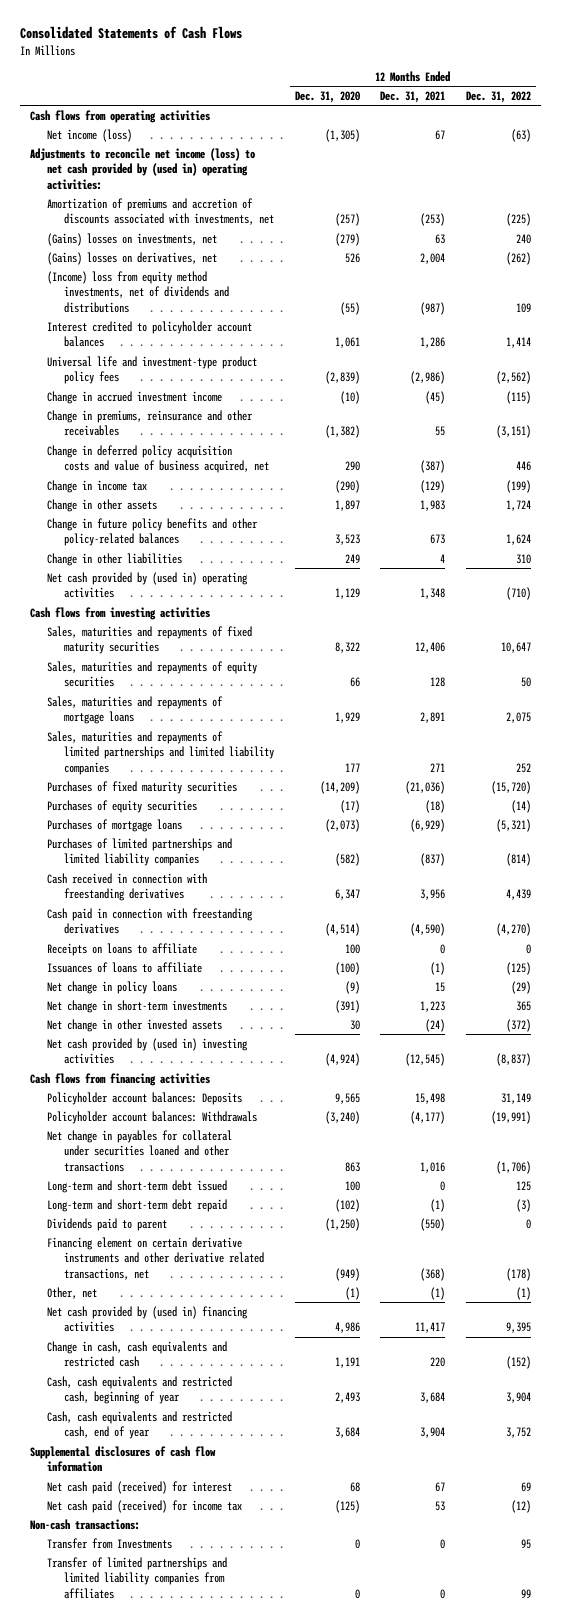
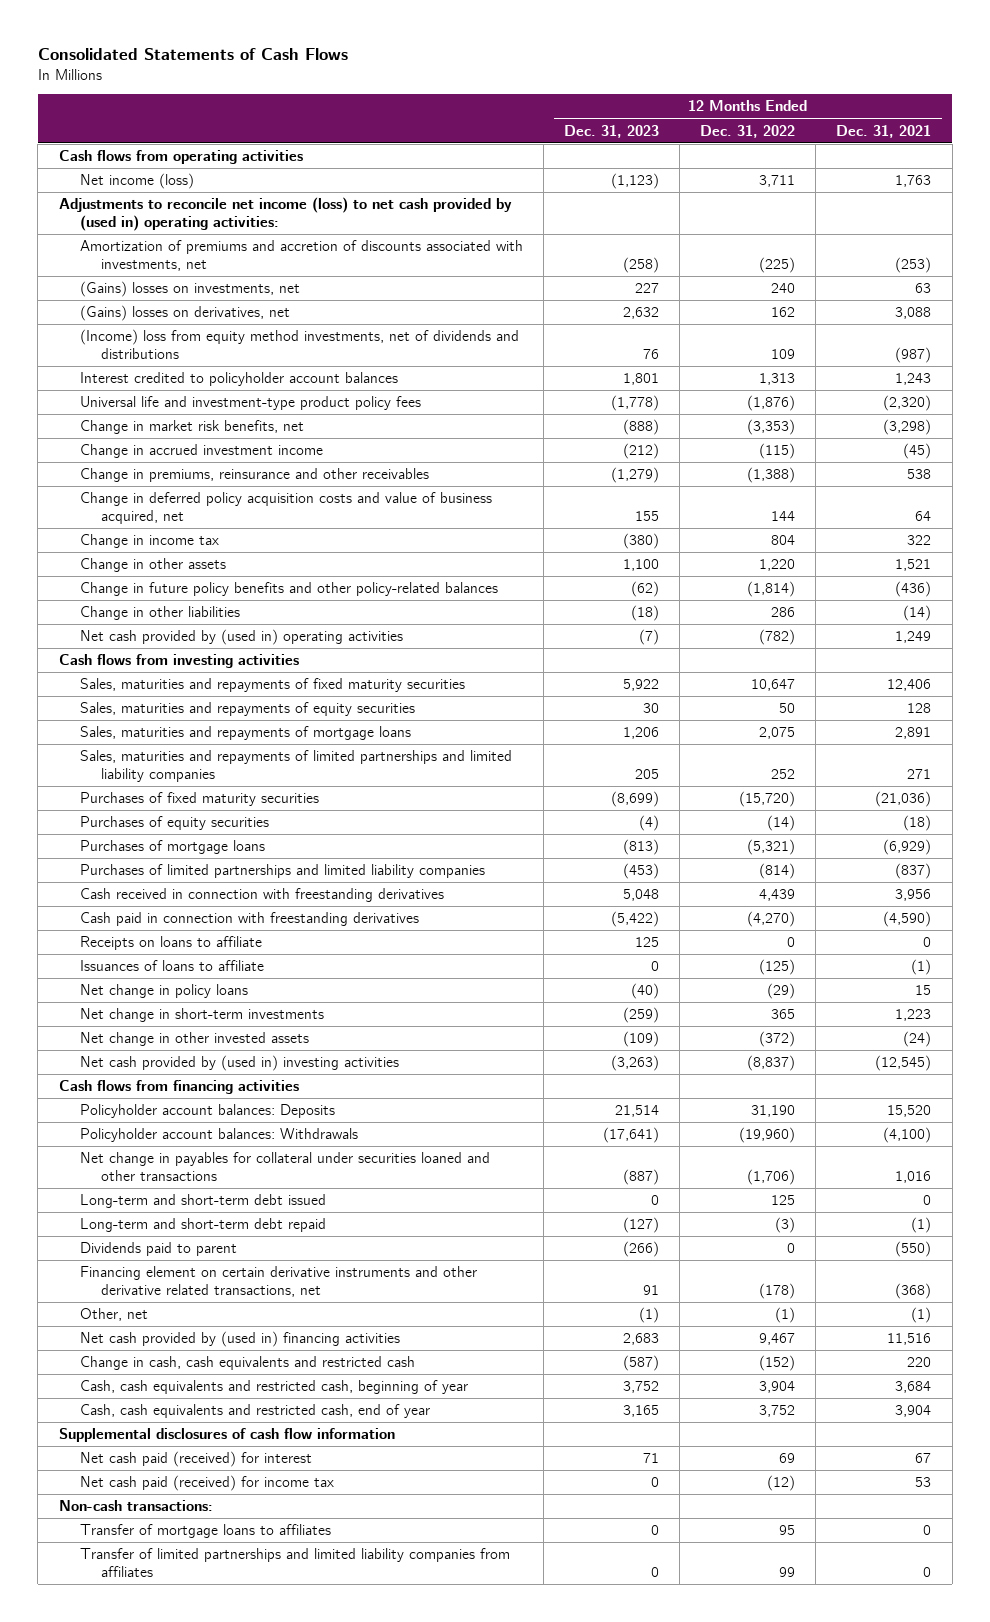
- | 12 Months Ended Dec. 31, 2020 | 12 Months Ended Dec. 31, 2021 | 12 Months Ended Dec. 31, 2022
+ | 12 Months Ended Dec. 31, 2023 | 12 Months Ended Dec. 31, 2022 | 12 Months Ended Dec. 31, 2021
- Net income (loss) | (1,305) | 67 | (63)
+ Net income (loss) | (1,123) | 3,711 | 1,763
- (Gains) losses on derivatives, net | 526 | 2,004 | (262)
+ (Gains) losses on derivatives, net | 2,632 | 162 | 3,088
- Interest credited to policyholder account balances | 1,061 | 1,286 | 1,414
- Universal life and investment-type product policy fees | (2,839) | (2,986) | (2,562)
+ Interest credited to policyholder account balances | 1,801 | 1,313 | 1,243
+ Universal life and investment-type product policy fees | (1,778) | (1,876) | (2,320)
+ Change in market risk benefits, net | (888) | (3,353) | (3,298)
- Change in premiums, reinsurance and other receivables | (1,382) | 55 | (3,151)
- Change in deferred policy acquisition costs and value of business acquired, net | 290 | (387) | 446
- Change in income tax | (290) | (129) | (199)
- Change in other assets | 1,897 | 1,983 | 1,724
- Change in future policy benefits and other policy-related balances | 3,523 | 673 | 1,624
- Change in other liabilities | 249 | 4 | 310
- Net cash provided by (used in) operating activities | 1,129 | 1,348 | (710)
+ Change in premiums, reinsurance and other receivables | (1,279) | (1,388) | 538
+ Change in deferred policy acquisition costs and value of business acquired, net | 155 | 144 | 64
+ Change in income tax | (380) | 804 | 322
+ Change in other assets | 1,100 | 1,220 | 1,521
+ Change in future policy benefits and other policy-related balances | (62) | (1,814) | (436)
+ Change in other liabilities | (18) | 286 | (14)
+ Net cash provided by (used in) operating activities | (7) | (782) | 1,249
- Policyholder account balances: Deposits | 9,565 | 15,498 | 31,149
- Policyholder account balances: Withdrawals | (3,240) | (4,177) | (19,991)
+ Policyholder account balances: Deposits | 21,514 | 31,190 | 15,520
+ Policyholder account balances: Withdrawals | (17,641) | (19,960) | (4,100)
- Net cash provided by (used in) financing activities | 4,986 | 11,417 | 9,395
+ Net cash provided by (used in) financing activities | 2,683 | 9,467 | 11,516
- Transfer from Investments | 0 | 0 | 95
+ Transfer of mortgage loans to affiliates | 0 | 95 | 0

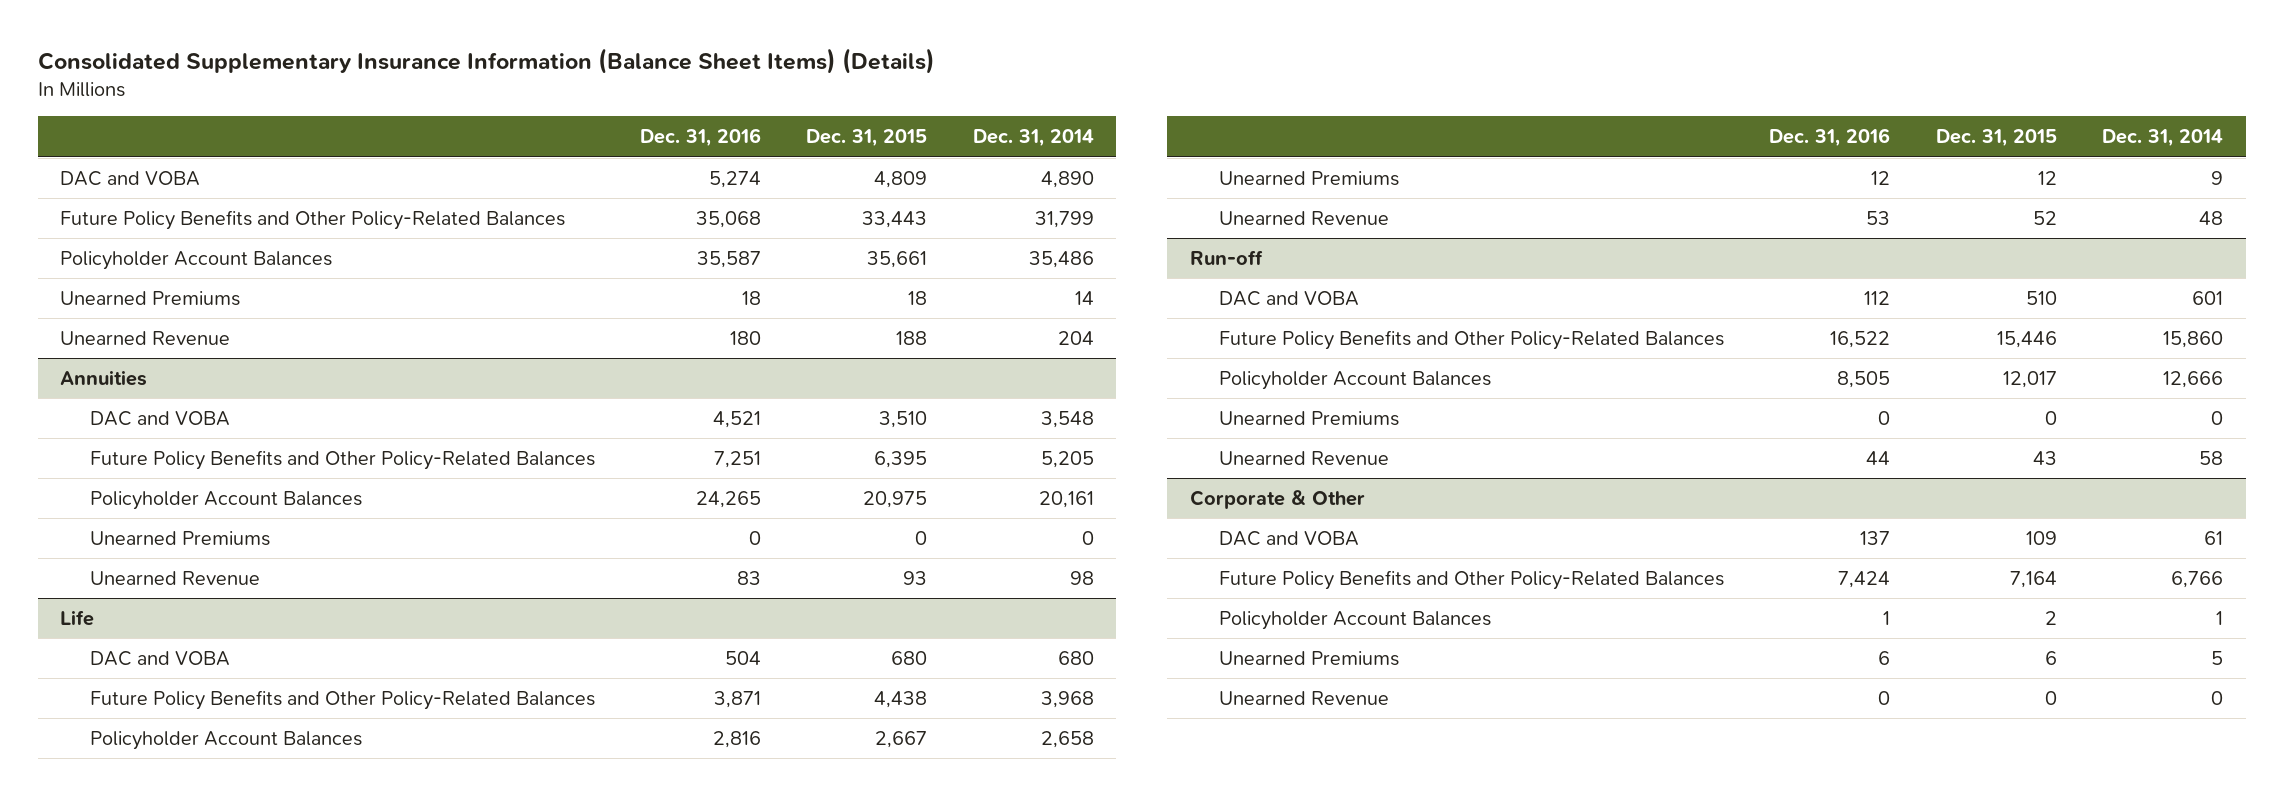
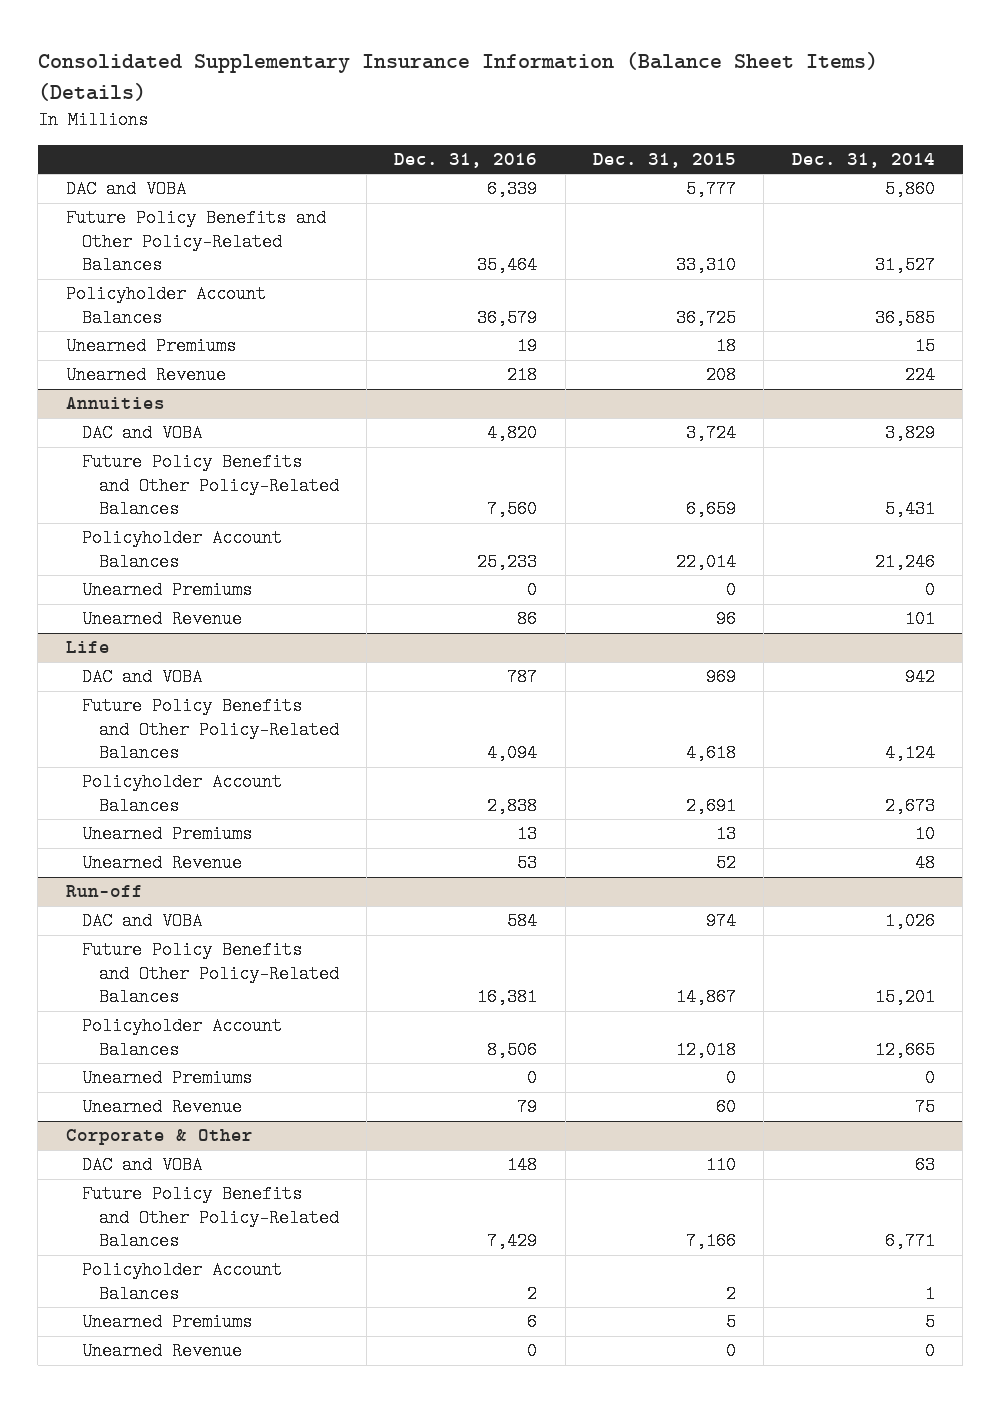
- DAC and VOBA | 5,274 | 4,809 | 4,890
- Future Policy Benefits and Other Policy-Related Balances | 35,068 | 33,443 | 31,799
- Policyholder Account Balances | 35,587 | 35,661 | 35,486
- Unearned Premiums | 18 | 18 | 14
- Unearned Revenue | 180 | 188 | 204
+ DAC and VOBA | 6,339 | 5,777 | 5,860
+ Future Policy Benefits and Other Policy-Related Balances | 35,464 | 33,310 | 31,527
+ Policyholder Account Balances | 36,579 | 36,725 | 36,585
+ Unearned Premiums | 19 | 18 | 15
+ Unearned Revenue | 218 | 208 | 224
@ Annuities
- DAC and VOBA | 4,521 | 3,510 | 3,548
- Future Policy Benefits and Other Policy-Related Balances | 7,251 | 6,395 | 5,205
- Policyholder Account Balances | 24,265 | 20,975 | 20,161
+ DAC and VOBA | 4,820 | 3,724 | 3,829
+ Future Policy Benefits and Other Policy-Related Balances | 7,560 | 6,659 | 5,431
+ Policyholder Account Balances | 25,233 | 22,014 | 21,246
- Unearned Revenue | 83 | 93 | 98
+ Unearned Revenue | 86 | 96 | 101
@ Life
- DAC and VOBA | 504 | 680 | 680
- Future Policy Benefits and Other Policy-Related Balances | 3,871 | 4,438 | 3,968
- Policyholder Account Balances | 2,816 | 2,667 | 2,658
- Unearned Premiums | 12 | 12 | 9
+ DAC and VOBA | 787 | 969 | 942
+ Future Policy Benefits and Other Policy-Related Balances | 4,094 | 4,618 | 4,124
+ Policyholder Account Balances | 2,838 | 2,691 | 2,673
+ Unearned Premiums | 13 | 13 | 10
@ Run-off
- DAC and VOBA | 112 | 510 | 601
- Future Policy Benefits and Other Policy-Related Balances | 16,522 | 15,446 | 15,860
- Policyholder Account Balances | 8,505 | 12,017 | 12,666
+ DAC and VOBA | 584 | 974 | 1,026
+ Future Policy Benefits and Other Policy-Related Balances | 16,381 | 14,867 | 15,201
+ Policyholder Account Balances | 8,506 | 12,018 | 12,665
- Unearned Revenue | 44 | 43 | 58
+ Unearned Revenue | 79 | 60 | 75
@ Corporate & Other
- DAC and VOBA | 137 | 109 | 61
- Future Policy Benefits and Other Policy-Related Balances | 7,424 | 7,164 | 6,766
- Policyholder Account Balances | 1 | 2 | 1
- Unearned Premiums | 6 | 6 | 5
+ DAC and VOBA | 148 | 110 | 63
+ Future Policy Benefits and Other Policy-Related Balances | 7,429 | 7,166 | 6,771
+ Policyholder Account Balances | 2 | 2 | 1
+ Unearned Premiums | 6 | 5 | 5

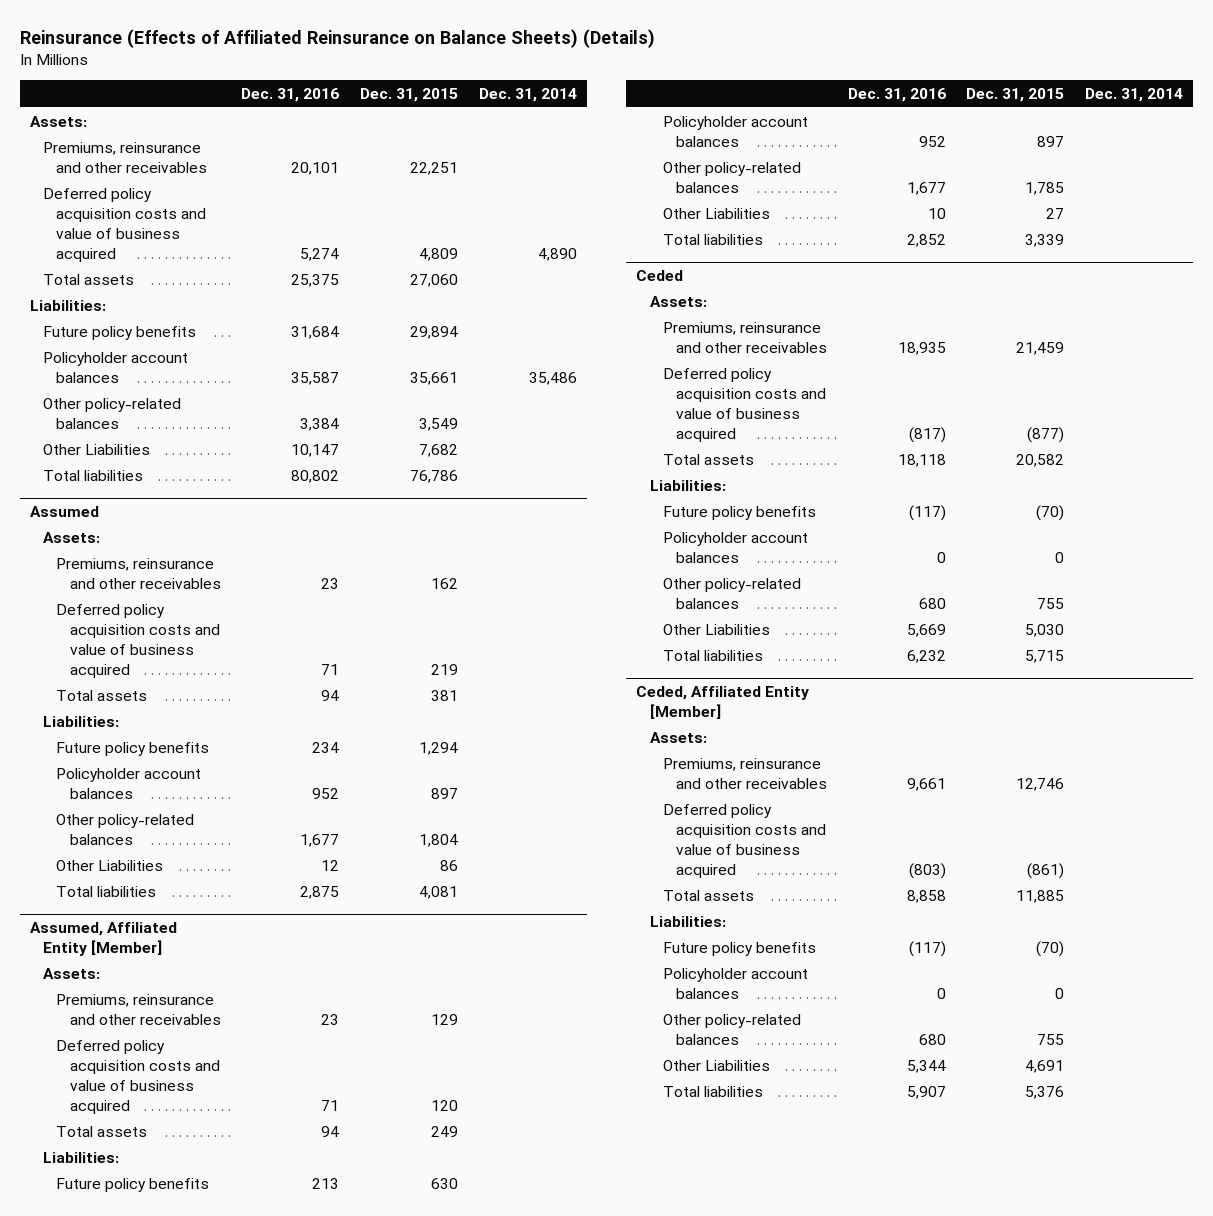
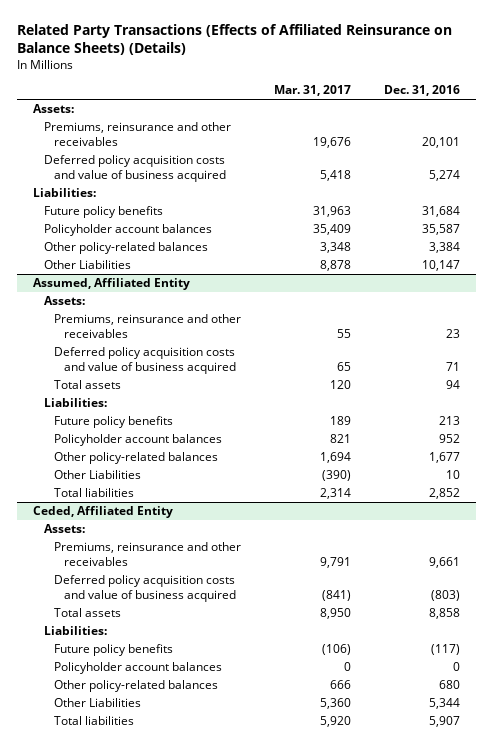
- Reinsurance (Effects of Affiliated Reinsurance on Balance Sheets) (Details)
+ Related Party Transactions (Effects of Affiliated Reinsurance on Balance Sheets) (Details)
- | Dec. 31, 2016 | Dec. 31, 2015 | Dec. 31, 2014
+ | Mar. 31, 2017 | Dec. 31, 2016
- Total assets | 25,375 | 27,060 |
- Total liabilities | 80,802 | 76,786 |
- Assumed
- Assets:
- Premiums, reinsurance and other receivables | 23 | 162 |
- Deferred policy acquisition costs and value of business acquired | 71 | 219 |
- Total assets | 94 | 381 |
- Liabilities:
- Future policy benefits | 234 | 1,294 |
- Policyholder account balances | 952 | 897 |
- Other policy-related balances | 1,677 | 1,804 |
- Other Liabilities | 12 | 86 |
- Total liabilities | 2,875 | 4,081 |
- Assumed, Affiliated Entity [Member]
+ Assumed, Affiliated Entity
- Ceded
- Assets:
- Premiums, reinsurance and other receivables | 18,935 | 21,459 |
- Deferred policy acquisition costs and value of business acquired | (817) | (877) |
- Total assets | 18,118 | 20,582 |
- Liabilities:
- Future policy benefits | (117) | (70) |
- Policyholder account balances | 0 | 0 |
- Other policy-related balances | 680 | 755 |
- Other Liabilities | 5,669 | 5,030 |
- Total liabilities | 6,232 | 5,715 |
- Ceded, Affiliated Entity [Member]
+ Ceded, Affiliated Entity

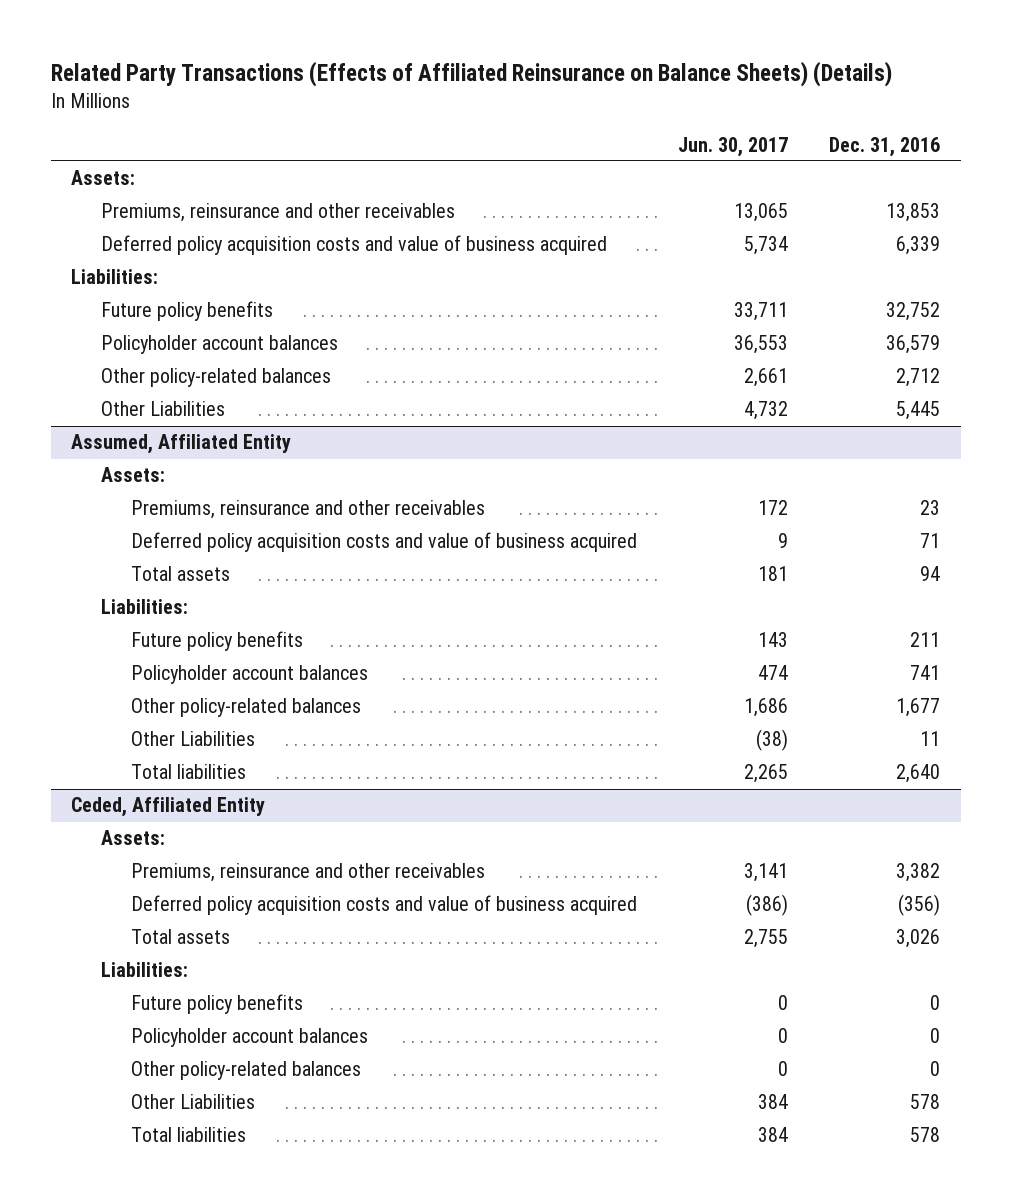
- | Mar. 31, 2017 | Dec. 31, 2016
+ | Jun. 30, 2017 | Dec. 31, 2016
- Premiums, reinsurance and other receivables | 19,676 | 20,101
- Deferred policy acquisition costs and value of business acquired | 5,418 | 5,274
+ Premiums, reinsurance and other receivables | 13,065 | 13,853
+ Deferred policy acquisition costs and value of business acquired | 5,734 | 6,339
- Future policy benefits | 31,963 | 31,684
- Policyholder account balances | 35,409 | 35,587
- Other policy-related balances | 3,348 | 3,384
- Other Liabilities | 8,878 | 10,147
+ Future policy benefits | 33,711 | 32,752
+ Policyholder account balances | 36,553 | 36,579
+ Other policy-related balances | 2,661 | 2,712
+ Other Liabilities | 4,732 | 5,445
@ Assumed, Affiliated Entity
- Future policy benefits | 189 | 213
- Policyholder account balances | 821 | 952
+ Future policy benefits | 143 | 211
+ Policyholder account balances | 474 | 741
- Other Liabilities | (390) | 10
- Total liabilities | 2,314 | 2,852
+ Other Liabilities | (38) | 11
+ Total liabilities | 2,265 | 2,640
@ Ceded, Affiliated Entity
- Premiums, reinsurance and other receivables | 9,791 | 9,661
- Deferred policy acquisition costs and value of business acquired | (841) | (803)
- Total assets | 8,950 | 8,858
+ Premiums, reinsurance and other receivables | 3,141 | 3,382
+ Deferred policy acquisition costs and value of business acquired | (386) | (356)
+ Total assets | 2,755 | 3,026
- Future policy benefits | (106) | (117)
+ Future policy benefits | 0 | 0
- Other policy-related balances | 666 | 680
- Other Liabilities | 5,360 | 5,344
- Total liabilities | 5,920 | 5,907
+ Other policy-related balances | 0 | 0
+ Other Liabilities | 384 | 578
+ Total liabilities | 384 | 578

